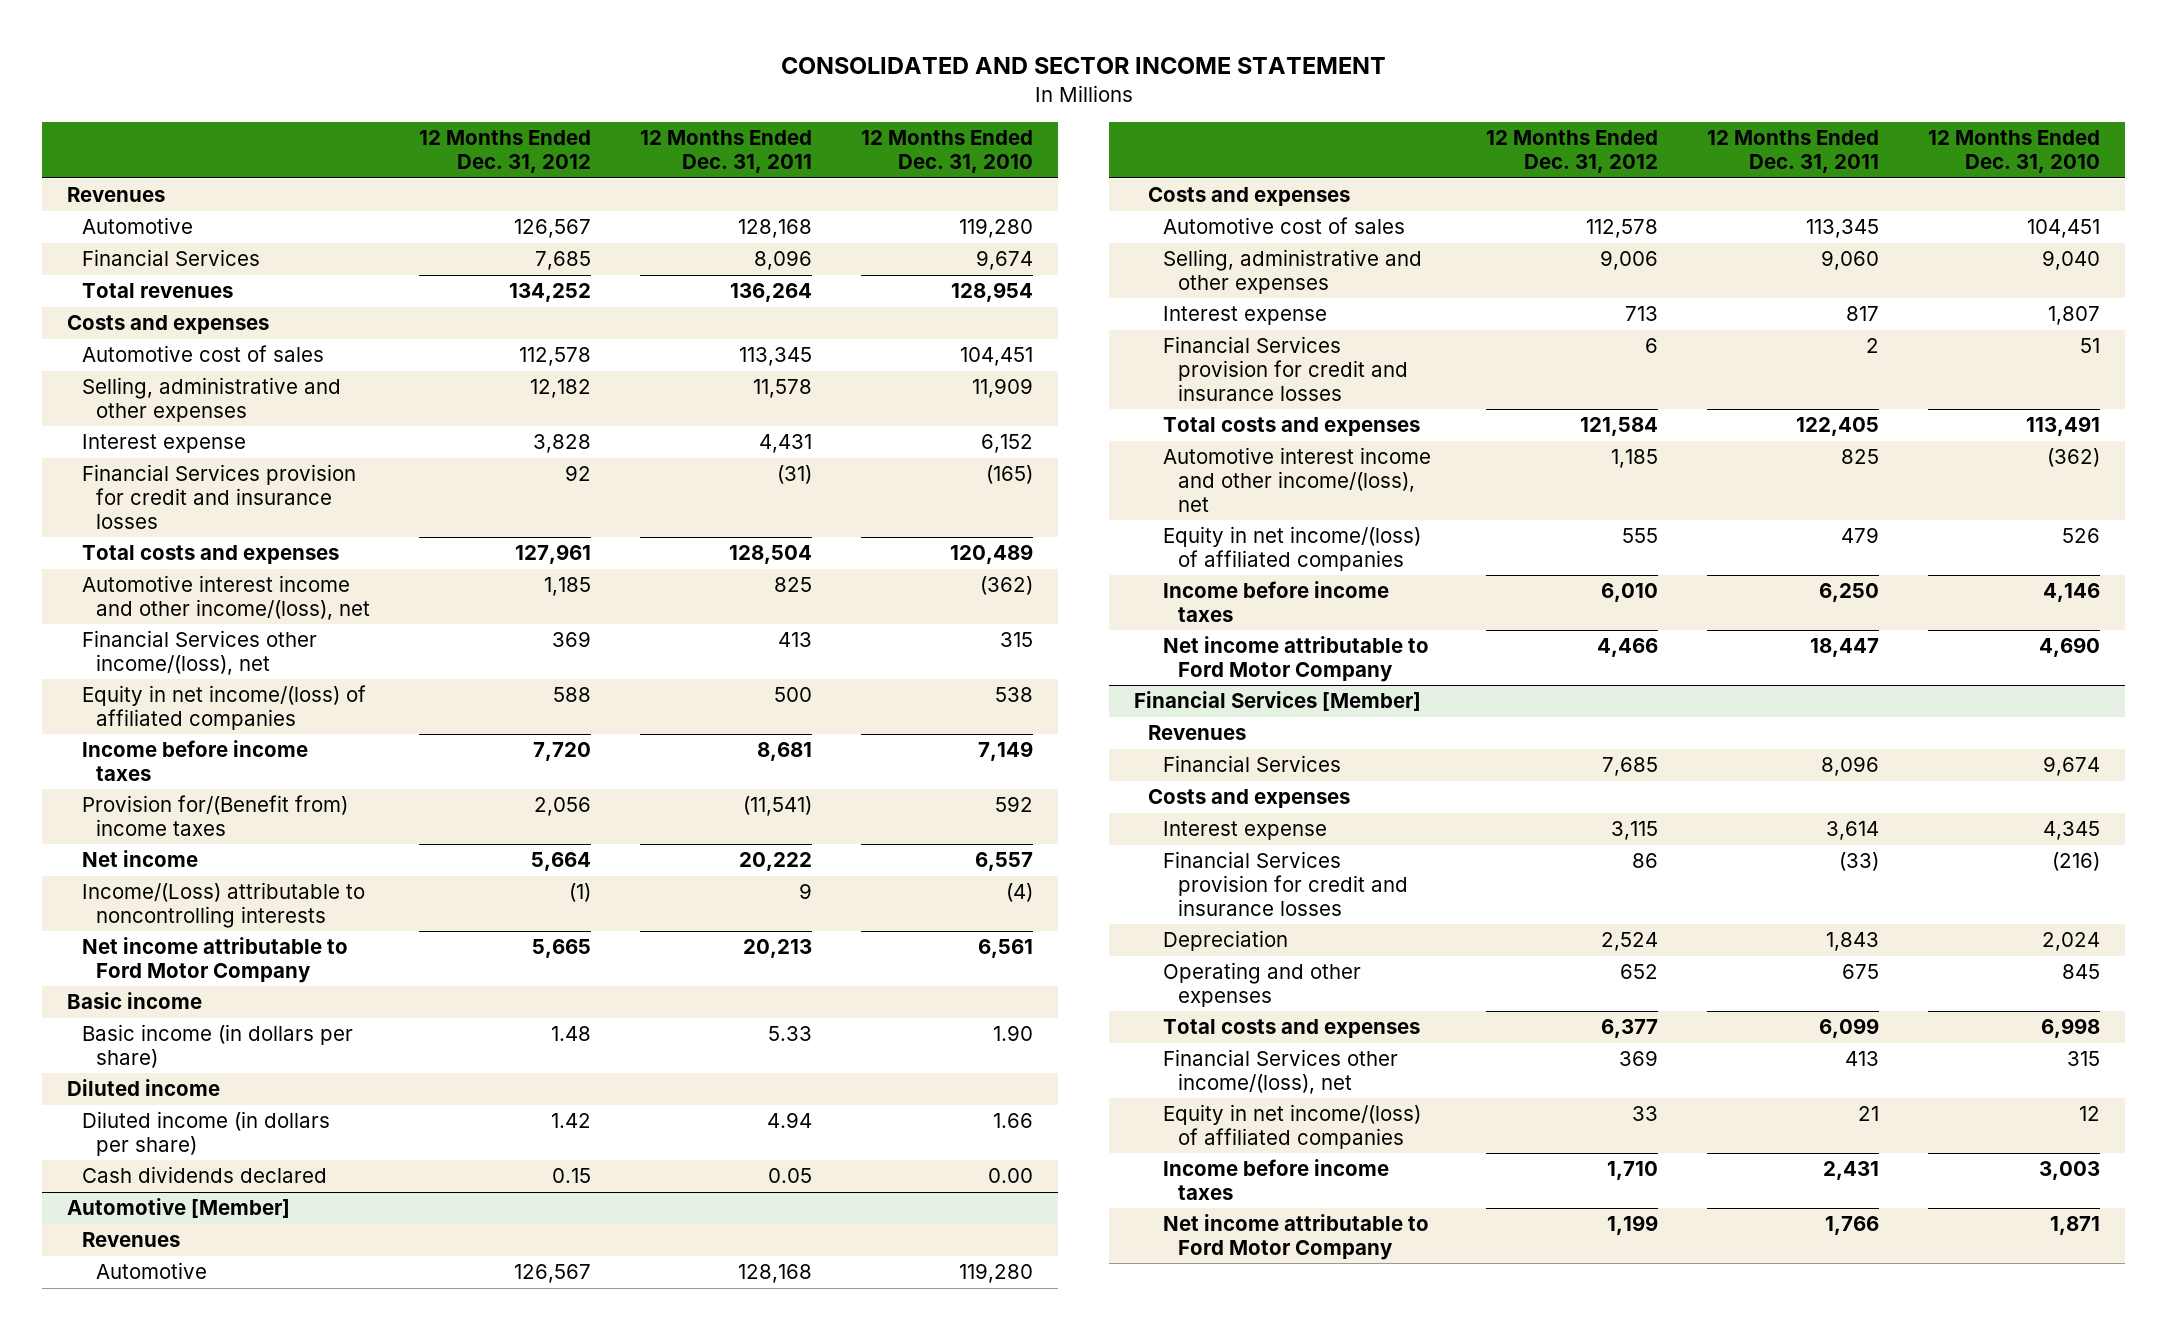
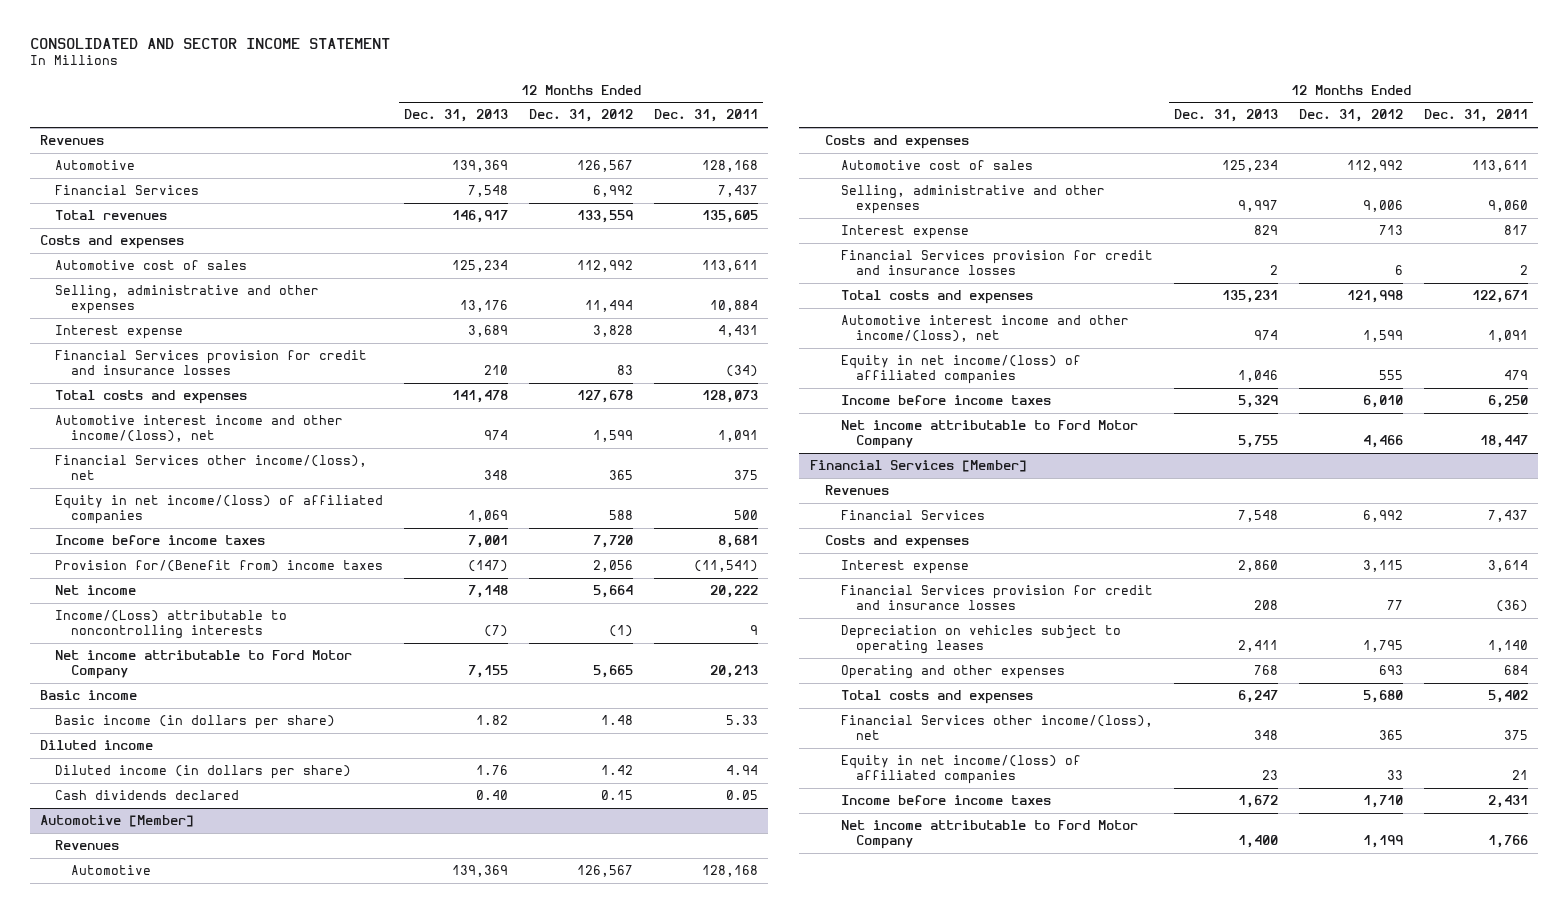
- | 12 Months Ended Dec. 31, 2012 | 12 Months Ended Dec. 31, 2011 | 12 Months Ended Dec. 31, 2010
+ | 12 Months Ended Dec. 31, 2013 | 12 Months Ended Dec. 31, 2012 | 12 Months Ended Dec. 31, 2011
- Financial Services | 7,685 | 8,096 | 9,674
- Total revenues | 134,252 | 136,264 | 128,954
+ Financial Services | 7,548 | 6,992 | 7,437
+ Total revenues | 146,917 | 133,559 | 135,605
- Automotive cost of sales | 112,578 | 113,345 | 104,451
- Selling, administrative and other expenses | 12,182 | 11,578 | 11,909
+ Automotive cost of sales | 125,234 | 112,992 | 113,611
+ Selling, administrative and other expenses | 13,176 | 11,494 | 10,884
- Financial Services provision for credit and insurance losses | 92 | (31) | (165)
- Total costs and expenses | 127,961 | 128,504 | 120,489
- Automotive interest income and other income/(loss), net | 1,185 | 825 | (362)
- Financial Services other income/(loss), net | 369 | 413 | 315
+ Financial Services provision for credit and insurance losses | 210 | 83 | (34)
+ Total costs and expenses | 141,478 | 127,678 | 128,073
+ Automotive interest income and other income/(loss), net | 974 | 1,599 | 1,091
+ Financial Services other income/(loss), net | 348 | 365 | 375
@ Automotive [Member]
- Automotive cost of sales | 112,578 | 113,345 | 104,451
+ Automotive cost of sales | 125,234 | 112,992 | 113,611
- Total costs and expenses | 121,584 | 122,405 | 113,491
- Automotive interest income and other income/(loss), net | 1,185 | 825 | (362)
+ Total costs and expenses | 135,231 | 121,998 | 122,671
+ Automotive interest income and other income/(loss), net | 974 | 1,599 | 1,091
@ Financial Services [Member]
- Financial Services | 7,685 | 8,096 | 9,674
+ Financial Services | 7,548 | 6,992 | 7,437
- Financial Services provision for credit and insurance losses | 86 | (33) | (216)
- Depreciation | 2,524 | 1,843 | 2,024
- Operating and other expenses | 652 | 675 | 845
- Total costs and expenses | 6,377 | 6,099 | 6,998
- Financial Services other income/(loss), net | 369 | 413 | 315
+ Financial Services provision for credit and insurance losses | 208 | 77 | (36)
+ Depreciation on vehicles subject to operating leases | 2,411 | 1,795 | 1,140
+ Operating and other expenses | 768 | 693 | 684
+ Total costs and expenses | 6,247 | 5,680 | 5,402
+ Financial Services other income/(loss), net | 348 | 365 | 375

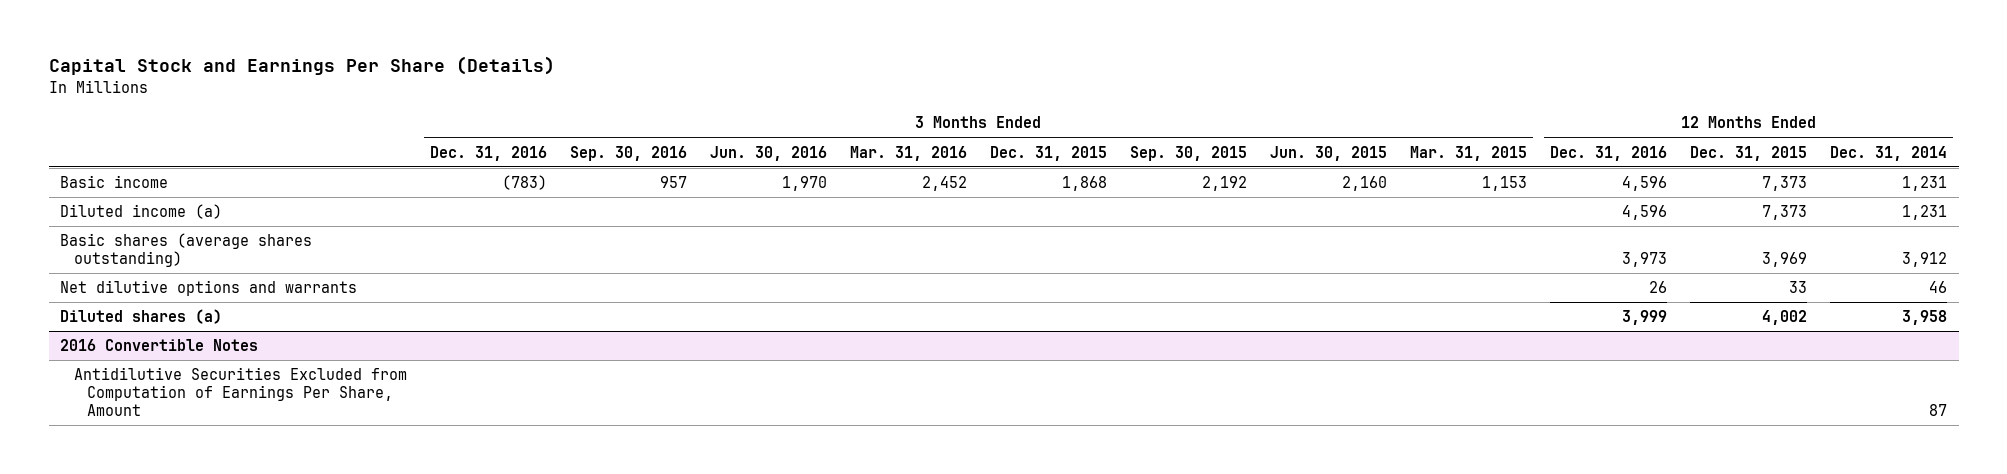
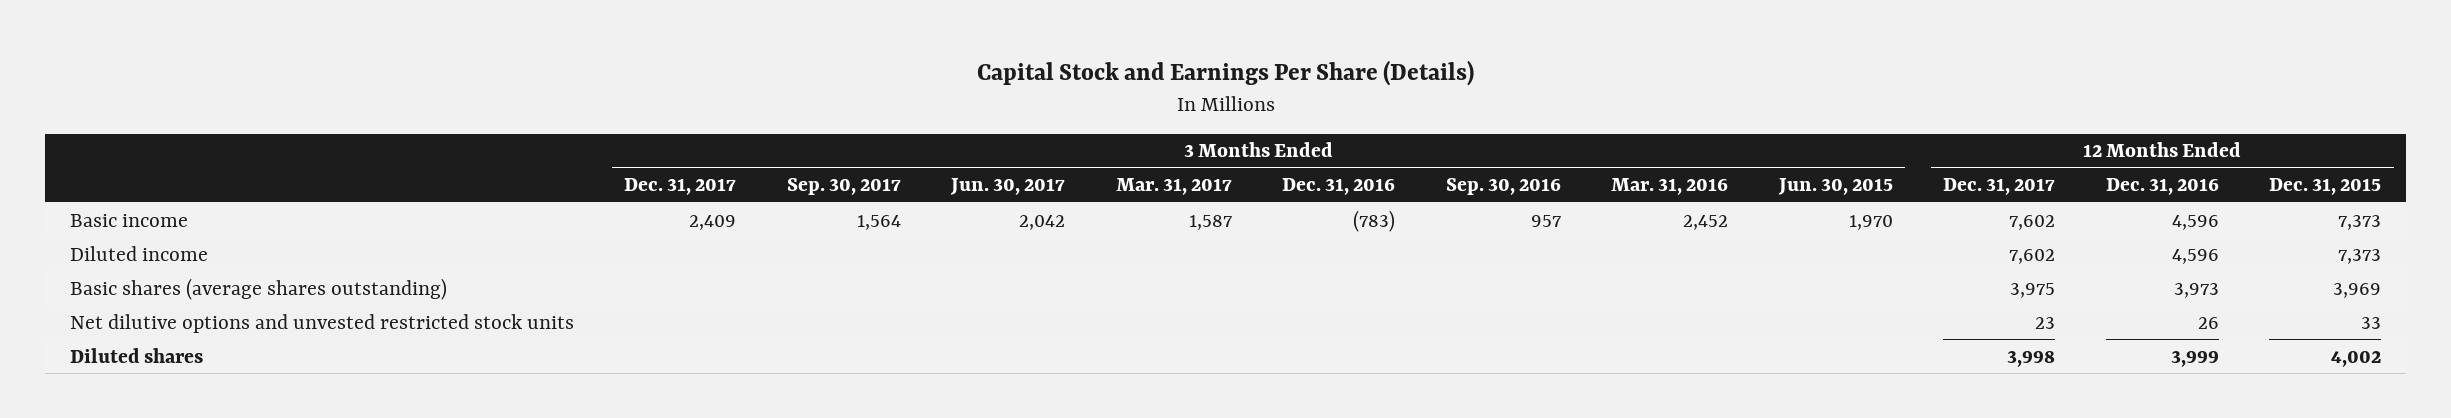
- | 3 Months Ended Dec. 31, 2016 | 3 Months Ended Sep. 30, 2016 | 3 Months Ended Jun. 30, 2016 | 3 Months Ended Mar. 31, 2016 | 3 Months Ended Dec. 31, 2015 | 3 Months Ended Sep. 30, 2015 | 3 Months Ended Jun. 30, 2015 | 3 Months Ended Mar. 31, 2015 | 12 Months Ended Dec. 31, 2016 | 12 Months Ended Dec. 31, 2015 | 12 Months Ended Dec. 31, 2014
+ | 3 Months Ended Dec. 31, 2017 | 3 Months Ended Sep. 30, 2017 | 3 Months Ended Jun. 30, 2017 | 3 Months Ended Mar. 31, 2017 | 3 Months Ended Dec. 31, 2016 | 3 Months Ended Sep. 30, 2016 | 3 Months Ended Mar. 31, 2016 | 3 Months Ended Jun. 30, 2015 | 12 Months Ended Dec. 31, 2017 | 12 Months Ended Dec. 31, 2016 | 12 Months Ended Dec. 31, 2015
- Basic income | (783) | 957 | 1,970 | 2,452 | 1,868 | 2,192 | 2,160 | 1,153 | 4,596 | 7,373 | 1,231
- Diluted income (a) | | | | | | | | | 4,596 | 7,373 | 1,231
+ Basic income | 2,409 | 1,564 | 2,042 | 1,587 | (783) | 957 | 2,452 | 1,970 | 7,602 | 4,596 | 7,373
+ Diluted income | | | | | | | | | 7,602 | 4,596 | 7,373
- Net dilutive options and warrants | | | | | | | | | 26 | 33 | 46
- Diluted shares (a) | | | | | | | | | 3,999 | 4,002 | 3,958
- 2016 Convertible Notes
- Antidilutive Securities Excluded from Computation of Earnings Per Share, Amount | | | | | | | | | | | 87
+ Net dilutive options and unvested restricted stock units | | | | | | | | | 23 | 26 | 33
+ Diluted shares | | | | | | | | | 3,998 | 3,999 | 4,002

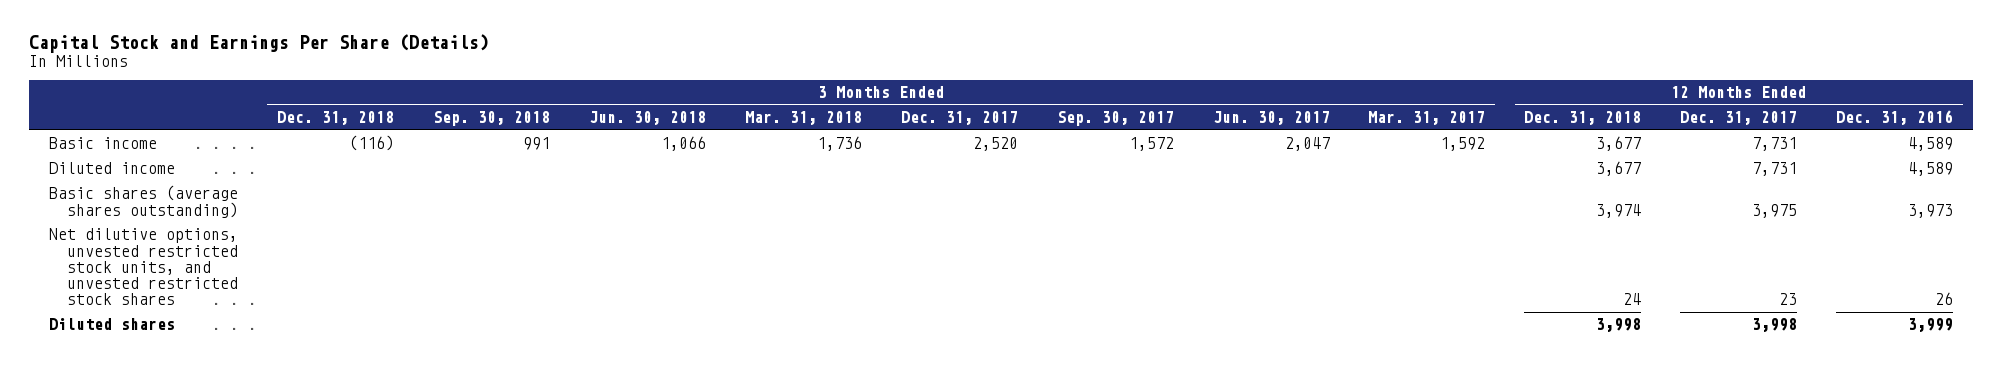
- | 3 Months Ended Dec. 31, 2017 | 3 Months Ended Sep. 30, 2017 | 3 Months Ended Jun. 30, 2017 | 3 Months Ended Mar. 31, 2017 | 3 Months Ended Dec. 31, 2016 | 3 Months Ended Sep. 30, 2016 | 3 Months Ended Mar. 31, 2016 | 3 Months Ended Jun. 30, 2015 | 12 Months Ended Dec. 31, 2017 | 12 Months Ended Dec. 31, 2016 | 12 Months Ended Dec. 31, 2015
+ | 3 Months Ended Dec. 31, 2018 | 3 Months Ended Sep. 30, 2018 | 3 Months Ended Jun. 30, 2018 | 3 Months Ended Mar. 31, 2018 | 3 Months Ended Dec. 31, 2017 | 3 Months Ended Sep. 30, 2017 | 3 Months Ended Jun. 30, 2017 | 3 Months Ended Mar. 31, 2017 | 12 Months Ended Dec. 31, 2018 | 12 Months Ended Dec. 31, 2017 | 12 Months Ended Dec. 31, 2016
- Basic income | 2,409 | 1,564 | 2,042 | 1,587 | (783) | 957 | 2,452 | 1,970 | 7,602 | 4,596 | 7,373
- Diluted income | | | | | | | | | 7,602 | 4,596 | 7,373
+ Basic income | (116) | 991 | 1,066 | 1,736 | 2,520 | 1,572 | 2,047 | 1,592 | 3,677 | 7,731 | 4,589
+ Diluted income | | | | | | | | | 3,677 | 7,731 | 4,589
- Net dilutive options and unvested restricted stock units | | | | | | | | | 23 | 26 | 33
+ Net dilutive options, unvested restricted stock units, and unvested restricted stock shares | | | | | | | | | 24 | 23 | 26

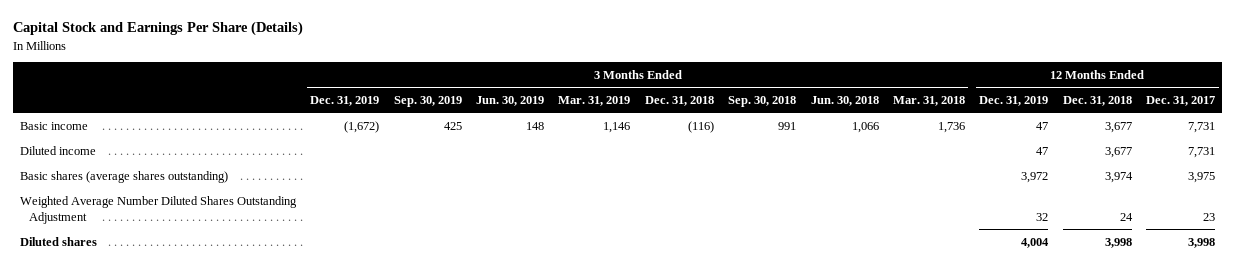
- | 3 Months Ended Dec. 31, 2018 | 3 Months Ended Sep. 30, 2018 | 3 Months Ended Jun. 30, 2018 | 3 Months Ended Mar. 31, 2018 | 3 Months Ended Dec. 31, 2017 | 3 Months Ended Sep. 30, 2017 | 3 Months Ended Jun. 30, 2017 | 3 Months Ended Mar. 31, 2017 | 12 Months Ended Dec. 31, 2018 | 12 Months Ended Dec. 31, 2017 | 12 Months Ended Dec. 31, 2016
+ | 3 Months Ended Dec. 31, 2019 | 3 Months Ended Sep. 30, 2019 | 3 Months Ended Jun. 30, 2019 | 3 Months Ended Mar. 31, 2019 | 3 Months Ended Dec. 31, 2018 | 3 Months Ended Sep. 30, 2018 | 3 Months Ended Jun. 30, 2018 | 3 Months Ended Mar. 31, 2018 | 12 Months Ended Dec. 31, 2019 | 12 Months Ended Dec. 31, 2018 | 12 Months Ended Dec. 31, 2017
- Net dilutive options, unvested restricted stock units, and unvested restricted stock shares | | | | | | | | | 24 | 23 | 26
+ Weighted Average Number Diluted Shares Outstanding Adjustment | | | | | | | | | 32 | 24 | 23

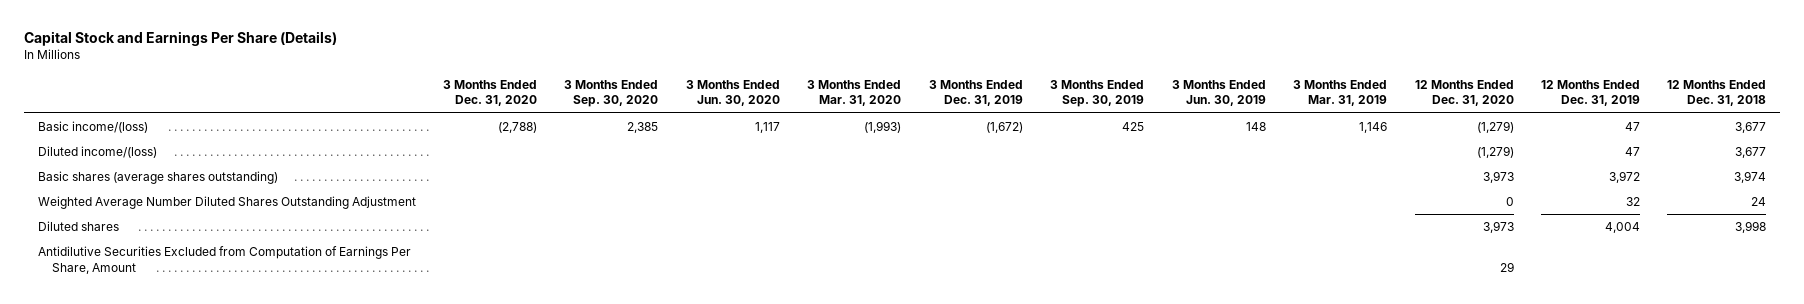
- | 3 Months Ended Dec. 31, 2019 | 3 Months Ended Sep. 30, 2019 | 3 Months Ended Jun. 30, 2019 | 3 Months Ended Mar. 31, 2019 | 3 Months Ended Dec. 31, 2018 | 3 Months Ended Sep. 30, 2018 | 3 Months Ended Jun. 30, 2018 | 3 Months Ended Mar. 31, 2018 | 12 Months Ended Dec. 31, 2019 | 12 Months Ended Dec. 31, 2018 | 12 Months Ended Dec. 31, 2017
+ | 3 Months Ended Dec. 31, 2020 | 3 Months Ended Sep. 30, 2020 | 3 Months Ended Jun. 30, 2020 | 3 Months Ended Mar. 31, 2020 | 3 Months Ended Dec. 31, 2019 | 3 Months Ended Sep. 30, 2019 | 3 Months Ended Jun. 30, 2019 | 3 Months Ended Mar. 31, 2019 | 12 Months Ended Dec. 31, 2020 | 12 Months Ended Dec. 31, 2019 | 12 Months Ended Dec. 31, 2018
- Basic income | (1,672) | 425 | 148 | 1,146 | (116) | 991 | 1,066 | 1,736 | 47 | 3,677 | 7,731
- Diluted income | | | | | | | | | 47 | 3,677 | 7,731
+ Basic income/(loss) | (2,788) | 2,385 | 1,117 | (1,993) | (1,672) | 425 | 148 | 1,146 | (1,279) | 47 | 3,677
+ Diluted income/(loss) | | | | | | | | | (1,279) | 47 | 3,677
+ Antidilutive Securities Excluded from Computation of Earnings Per Share, Amount | | | | | | | | | 29 | |

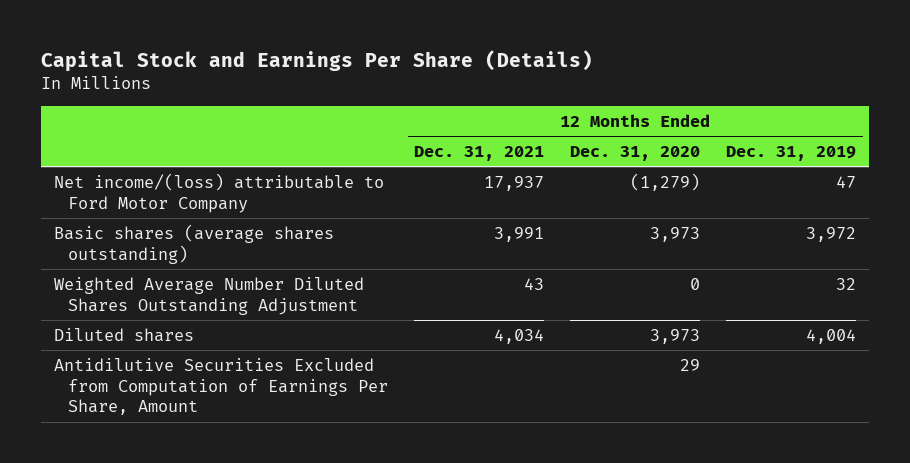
- | 3 Months Ended Dec. 31, 2020 | 3 Months Ended Sep. 30, 2020 | 3 Months Ended Jun. 30, 2020 | 3 Months Ended Mar. 31, 2020 | 3 Months Ended Dec. 31, 2019 | 3 Months Ended Sep. 30, 2019 | 3 Months Ended Jun. 30, 2019 | 3 Months Ended Mar. 31, 2019 | 12 Months Ended Dec. 31, 2020 | 12 Months Ended Dec. 31, 2019 | 12 Months Ended Dec. 31, 2018
+ | 12 Months Ended Dec. 31, 2021 | 12 Months Ended Dec. 31, 2020 | 12 Months Ended Dec. 31, 2019
- Basic income/(loss) | (2,788) | 2,385 | 1,117 | (1,993) | (1,672) | 425 | 148 | 1,146 | (1,279) | 47 | 3,677
- Diluted income/(loss) | | | | | | | | | (1,279) | 47 | 3,677
+ Net income/(loss) attributable to Ford Motor Company | 17,937 | (1,279) | 47

